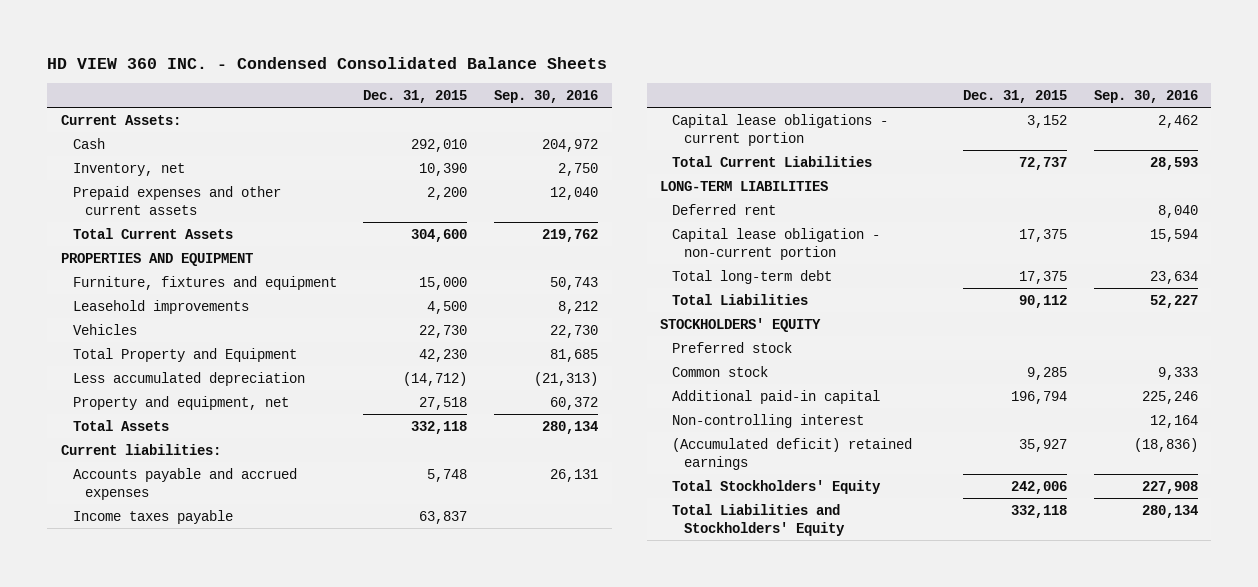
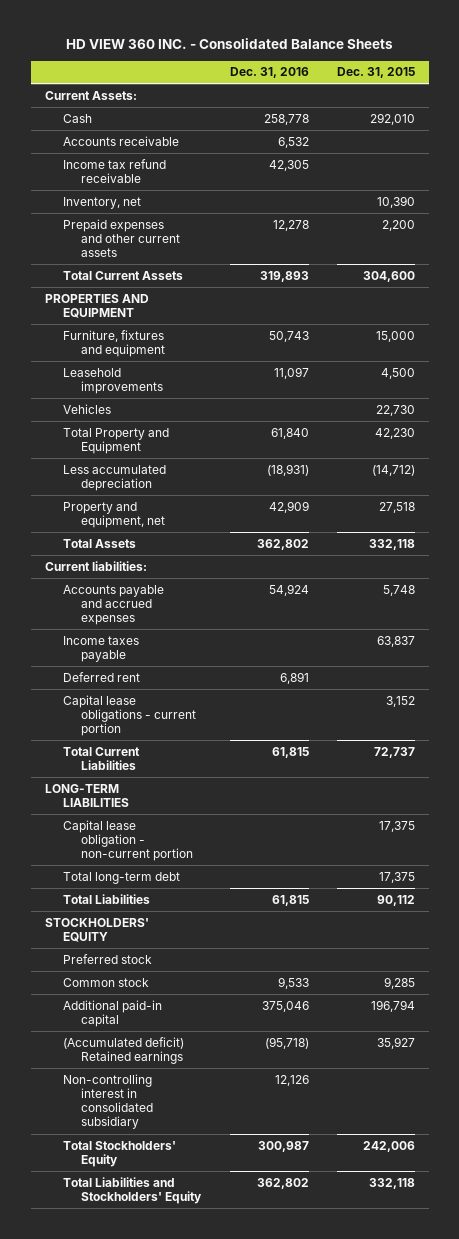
- HD VIEW 360 INC. - Condensed Consolidated Balance Sheets
+ HD VIEW 360 INC. - Consolidated Balance Sheets
- | Dec. 31, 2015 | Sep. 30, 2016
+ | Dec. 31, 2016 | Dec. 31, 2015
+ Accounts receivable | 6,532 |
+ Income tax refund receivable | 42,305 |
moved up: Deferred rent | 6,891 |
- Non-controlling interest | | 12,164
- (Accumulated deficit) retained earnings | 35,927 | (18,836)
+ (Accumulated deficit) Retained earnings | (95,718) | 35,927
+ Non-controlling interest in consolidated subsidiary | 12,126 |

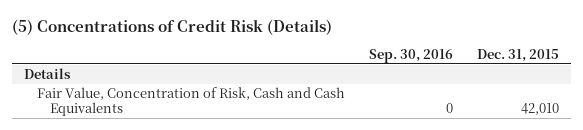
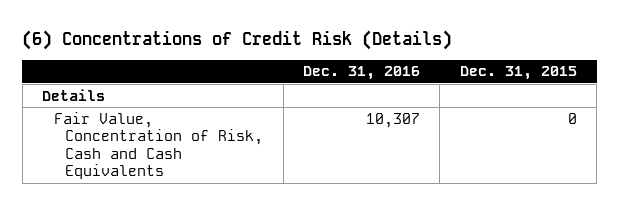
- (5) Concentrations of Credit Risk (Details)
+ (6) Concentrations of Credit Risk (Details)
- | Sep. 30, 2016 | Dec. 31, 2015
+ | Dec. 31, 2016 | Dec. 31, 2015
- Fair Value, Concentration of Risk, Cash and Cash Equivalents | 0 | 42,010
+ Fair Value, Concentration of Risk, Cash and Cash Equivalents | 10,307 | 0

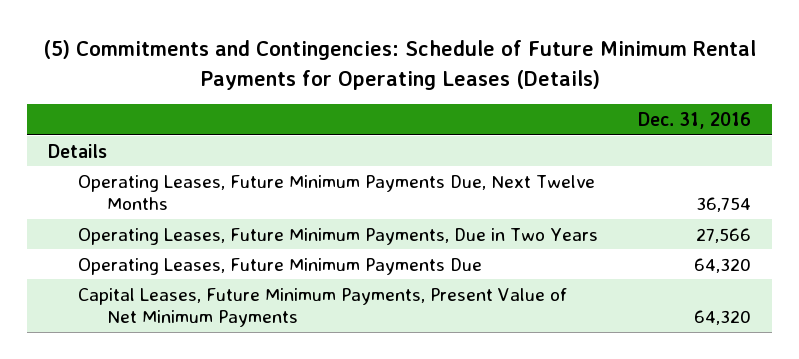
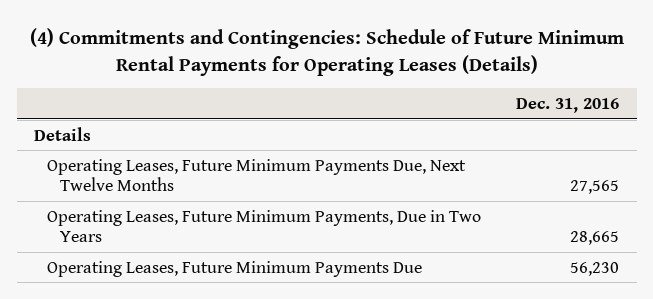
- (5) Commitments and Contingencies: Schedule of Future Minimum Rental Payments for Operating Leases (Details)
+ (4) Commitments and Contingencies: Schedule of Future Minimum Rental Payments for Operating Leases (Details)
- Operating Leases, Future Minimum Payments Due, Next Twelve Months | 36,754
- Operating Leases, Future Minimum Payments, Due in Two Years | 27,566
- Operating Leases, Future Minimum Payments Due | 64,320
- Capital Leases, Future Minimum Payments, Present Value of Net Minimum Payments | 64,320
+ Operating Leases, Future Minimum Payments Due, Next Twelve Months | 27,565
+ Operating Leases, Future Minimum Payments, Due in Two Years | 28,665
+ Operating Leases, Future Minimum Payments Due | 56,230

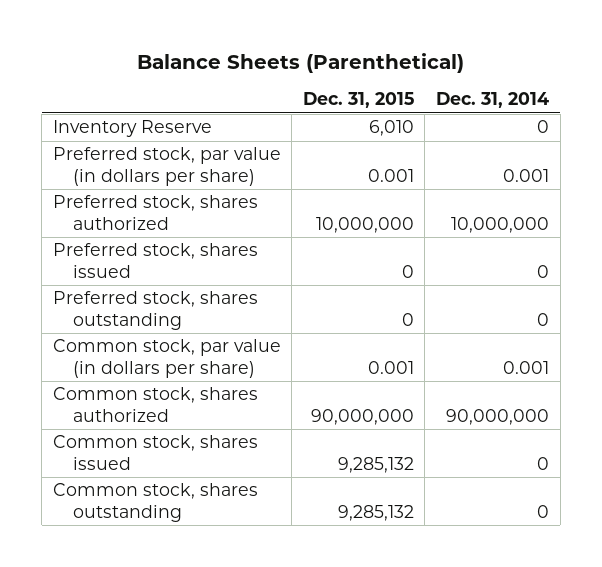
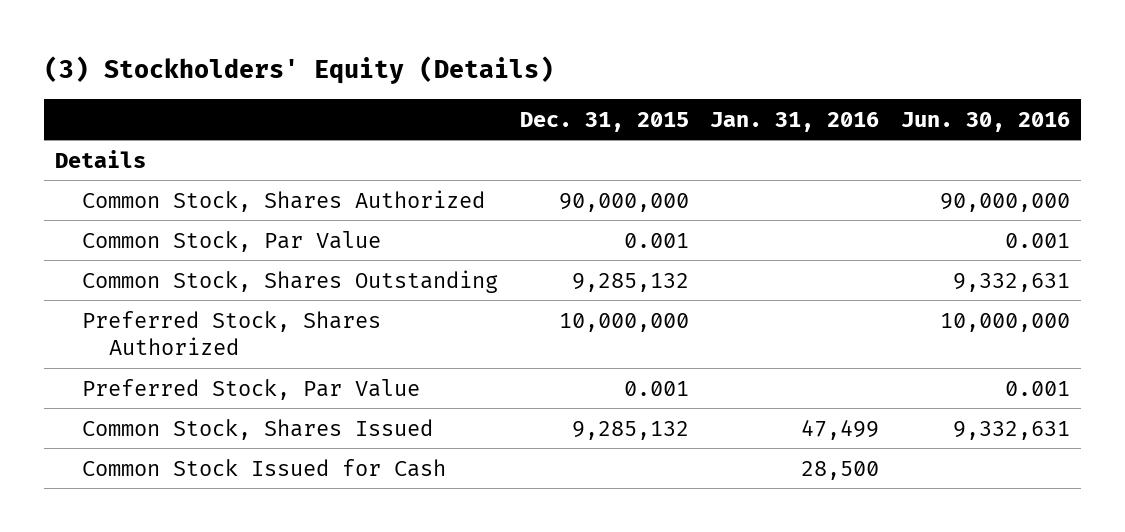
- Balance Sheets (Parenthetical)
+ (3) Stockholders' Equity (Details)
- | Dec. 31, 2015 | Dec. 31, 2014
+ | Dec. 31, 2015 | Jan. 31, 2016 | Jun. 30, 2016
- Inventory Reserve | 6,010 | 0
- Preferred stock, par value (in dollars per share) | 0.001 | 0.001
- Preferred stock, shares authorized | 10,000,000 | 10,000,000
- Preferred stock, shares issued | 0 | 0
- Preferred stock, shares outstanding | 0 | 0
- Common stock, par value (in dollars per share) | 0.001 | 0.001
- Common stock, shares authorized | 90,000,000 | 90,000,000
- Common stock, shares issued | 9,285,132 | 0
- Common stock, shares outstanding | 9,285,132 | 0
+ Details
+ Common Stock, Shares Authorized | 90,000,000 | | 90,000,000
+ Common Stock, Par Value | 0.001 | | 0.001
+ Common Stock, Shares Outstanding | 9,285,132 | | 9,332,631
+ Preferred Stock, Shares Authorized | 10,000,000 | | 10,000,000
+ Preferred Stock, Par Value | 0.001 | | 0.001
+ Common Stock, Shares Issued | 9,285,132 | 47,499 | 9,332,631
+ Common Stock Issued for Cash | | 28,500 |

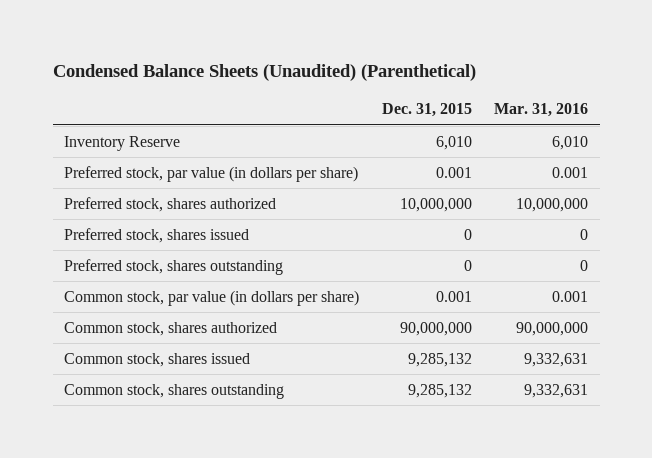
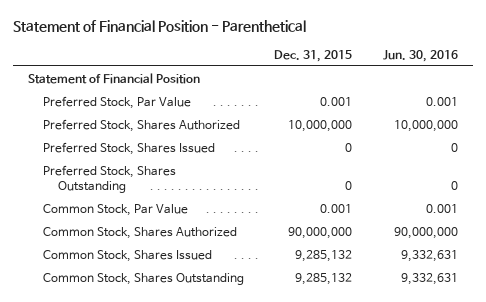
- Condensed Balance Sheets (Unaudited) (Parenthetical)
+ Statement of Financial Position - Parenthetical
- | Dec. 31, 2015 | Mar. 31, 2016
+ | Dec. 31, 2015 | Jun. 30, 2016
- Inventory Reserve | 6,010 | 6,010
- Preferred stock, par value (in dollars per share) | 0.001 | 0.001
- Preferred stock, shares authorized | 10,000,000 | 10,000,000
- Preferred stock, shares issued | 0 | 0
- Preferred stock, shares outstanding | 0 | 0
- Common stock, par value (in dollars per share) | 0.001 | 0.001
- Common stock, shares authorized | 90,000,000 | 90,000,000
- Common stock, shares issued | 9,285,132 | 9,332,631
- Common stock, shares outstanding | 9,285,132 | 9,332,631
+ Statement of Financial Position
+ Preferred Stock, Par Value | 0.001 | 0.001
+ Preferred Stock, Shares Authorized | 10,000,000 | 10,000,000
+ Preferred Stock, Shares Issued | 0 | 0
+ Preferred Stock, Shares Outstanding | 0 | 0
+ Common Stock, Par Value | 0.001 | 0.001
+ Common Stock, Shares Authorized | 90,000,000 | 90,000,000
+ Common Stock, Shares Issued | 9,285,132 | 9,332,631
+ Common Stock, Shares Outstanding | 9,285,132 | 9,332,631

